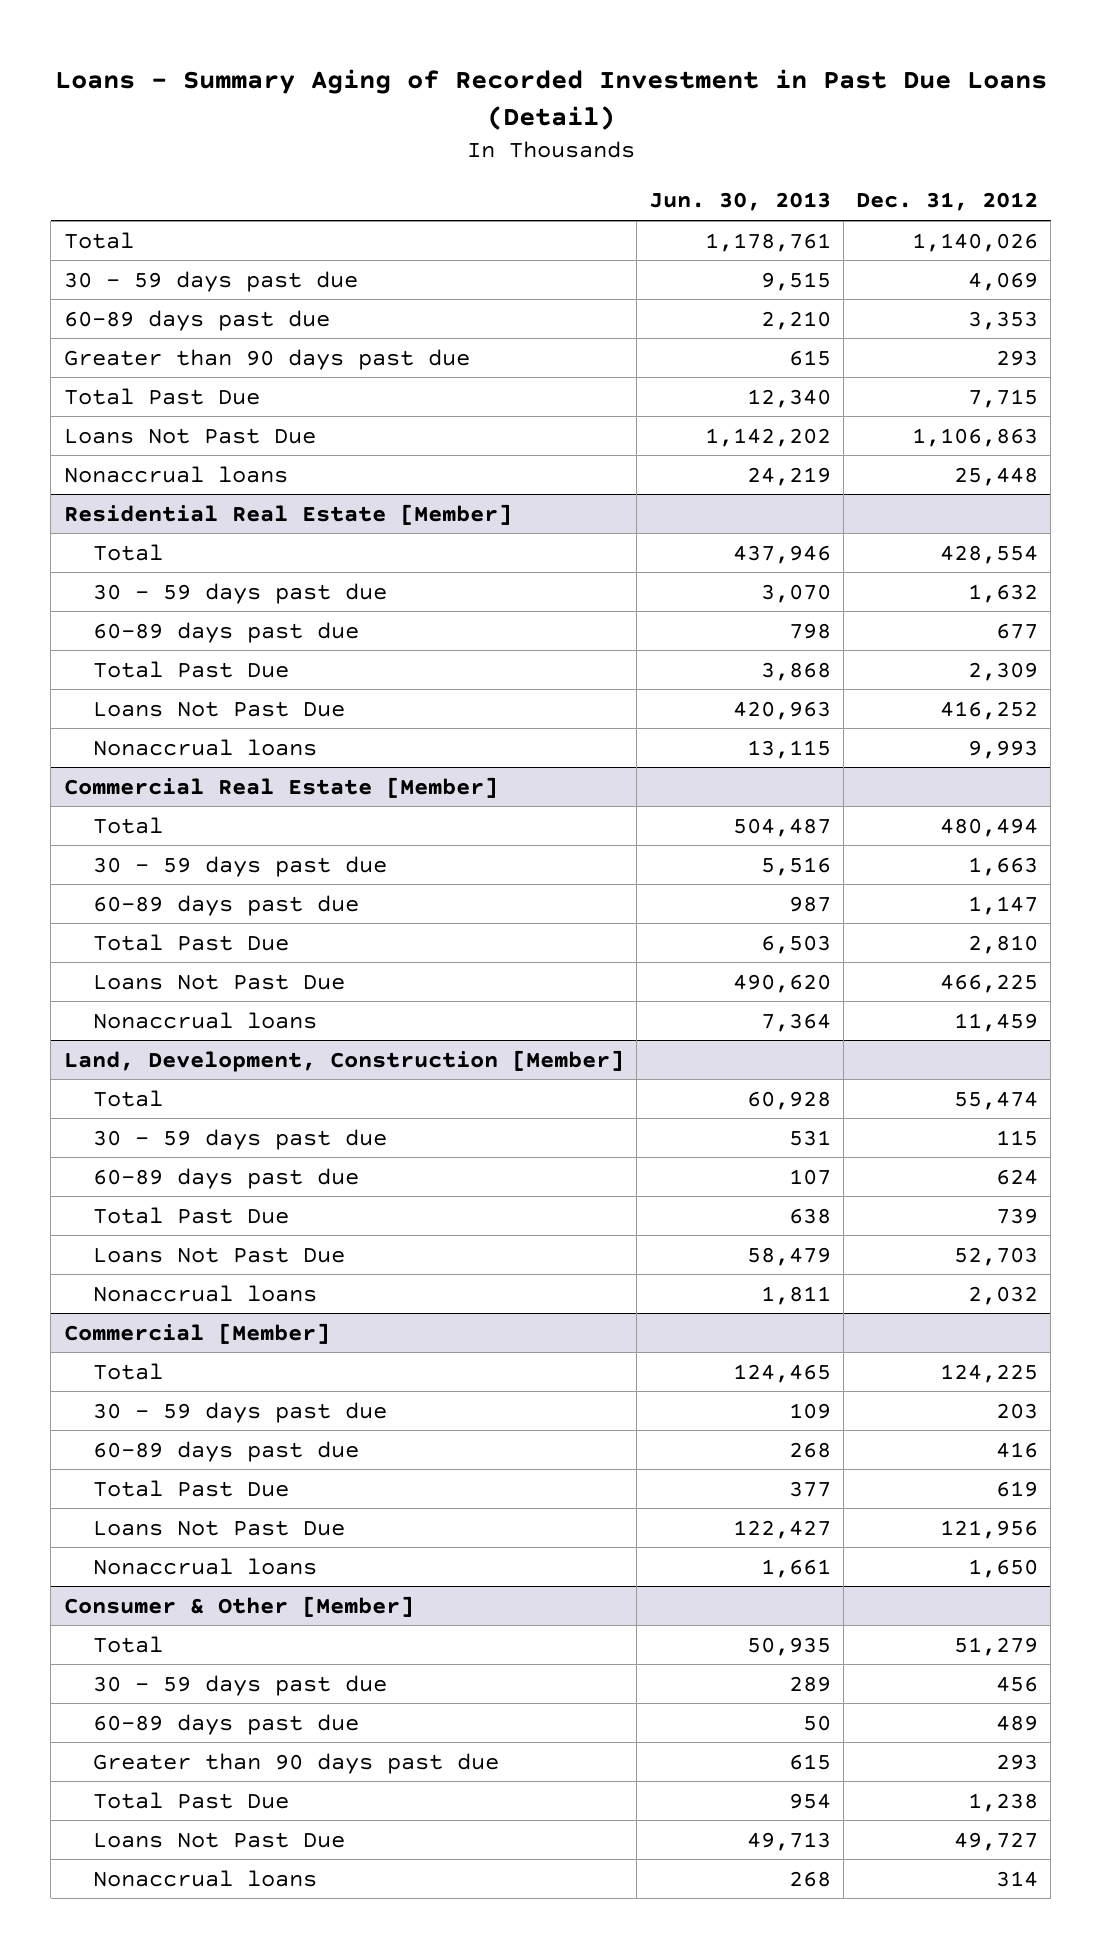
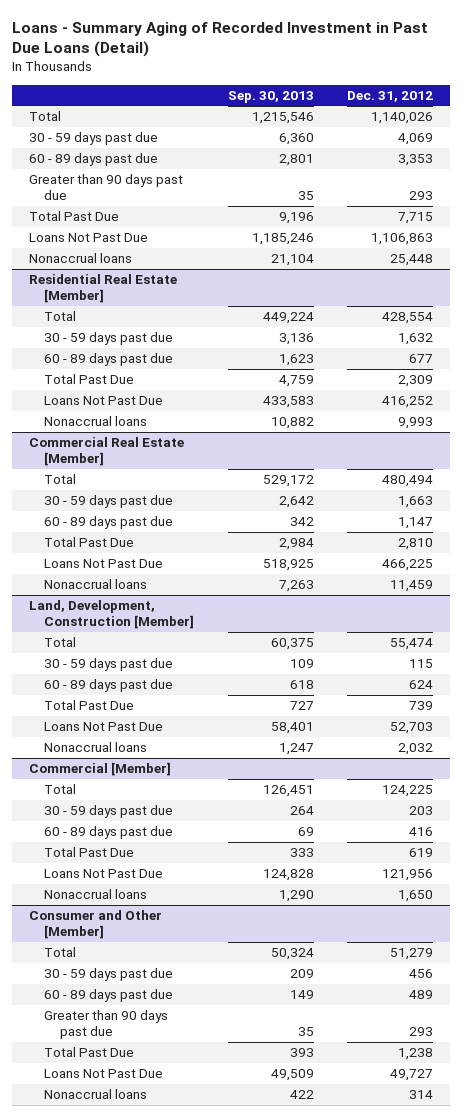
- | Jun. 30, 2013 | Dec. 31, 2012
+ | Sep. 30, 2013 | Dec. 31, 2012
- 60-89 days past due | 2,210 | 3,353
+ 60 - 89 days past due | 2,801 | 3,353
@ Residential Real Estate [Member]
- 60-89 days past due | 798 | 677
+ 60 - 89 days past due | 1,623 | 677
@ Commercial Real Estate [Member]
- 60-89 days past due | 987 | 1,147
+ 60 - 89 days past due | 342 | 1,147
@ Land, Development, Construction [Member]
- 60-89 days past due | 107 | 624
+ 60 - 89 days past due | 618 | 624
@ Commercial [Member]
- 60-89 days past due | 268 | 416
+ 60 - 89 days past due | 69 | 416
- Consumer & Other [Member]
+ Consumer and Other [Member]
- 60-89 days past due | 50 | 489
+ 60 - 89 days past due | 149 | 489

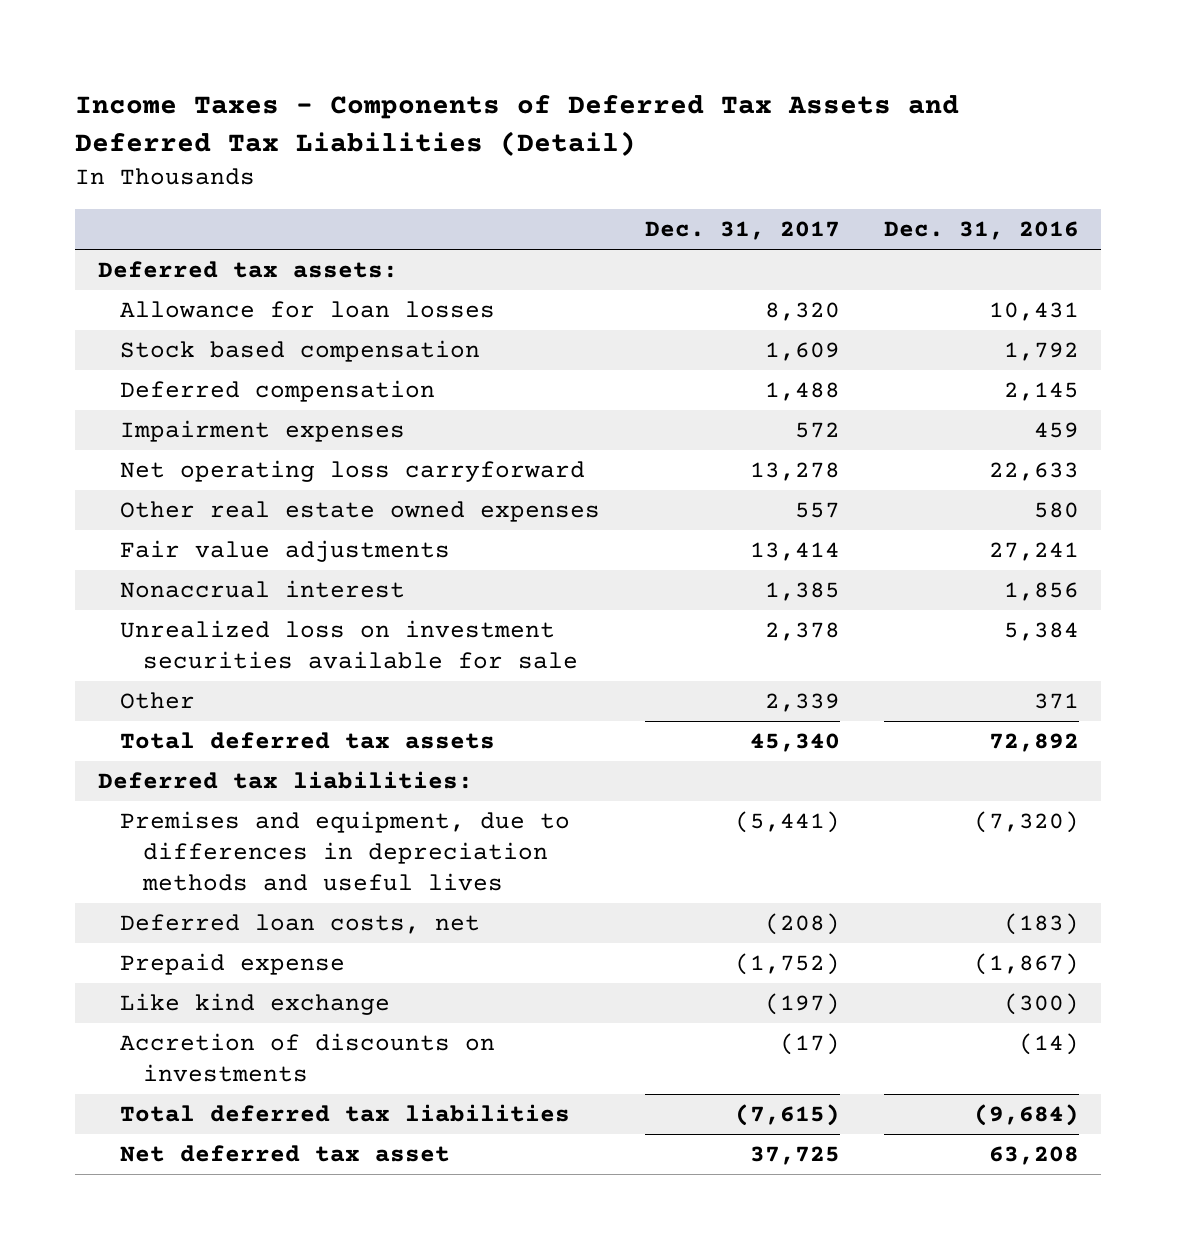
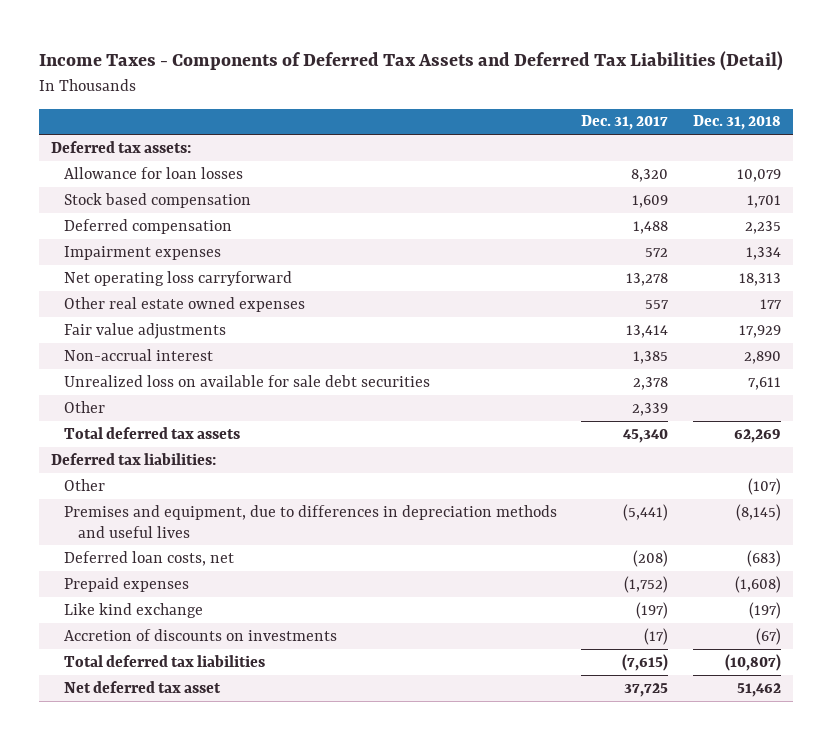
- | Dec. 31, 2017 | Dec. 31, 2016
+ | Dec. 31, 2017 | Dec. 31, 2018
- Nonaccrual interest | 1,385 | 1,856
- Unrealized loss on investment securities available for sale | 2,378 | 5,384
+ Non-accrual interest | 1,385 | 2,890
+ Unrealized loss on available for sale debt securities | 2,378 | 7,611
+ Other | | (107)
- Prepaid expense | (1,752) | (1,867)
+ Prepaid expenses | (1,752) | (1,608)

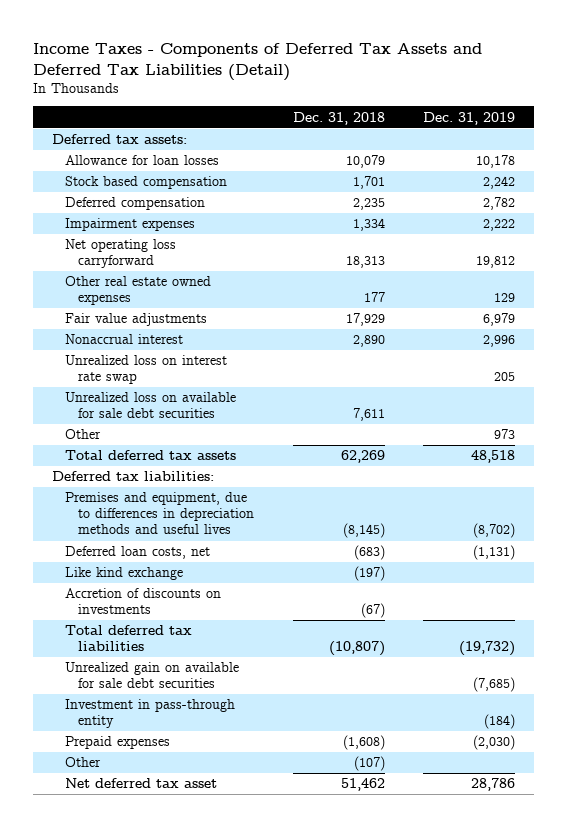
- | Dec. 31, 2017 | Dec. 31, 2018
+ | Dec. 31, 2018 | Dec. 31, 2019
- Non-accrual interest | 1,385 | 2,890
+ Nonaccrual interest | 2,890 | 2,996
+ Unrealized loss on interest rate swap | | 205
+ Unrealized gain on available for sale debt securities | | (7,685)
+ Investment in pass-through entity | | (184)
moved down: Prepaid expenses | (1,608) | (2,030)
moved down: Other | (107) |

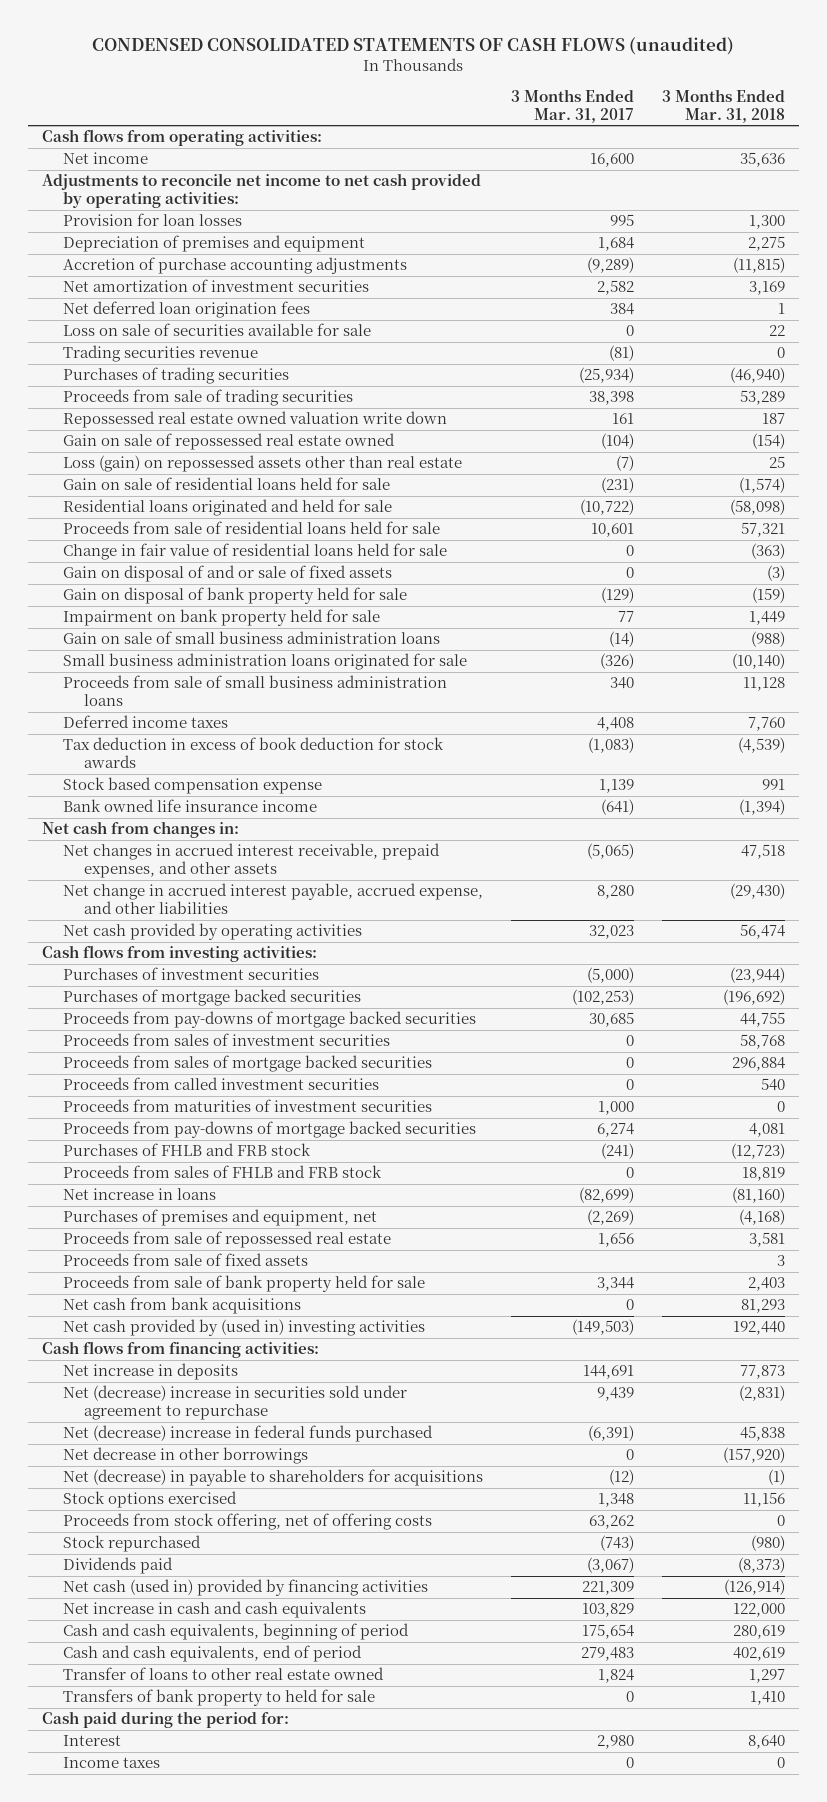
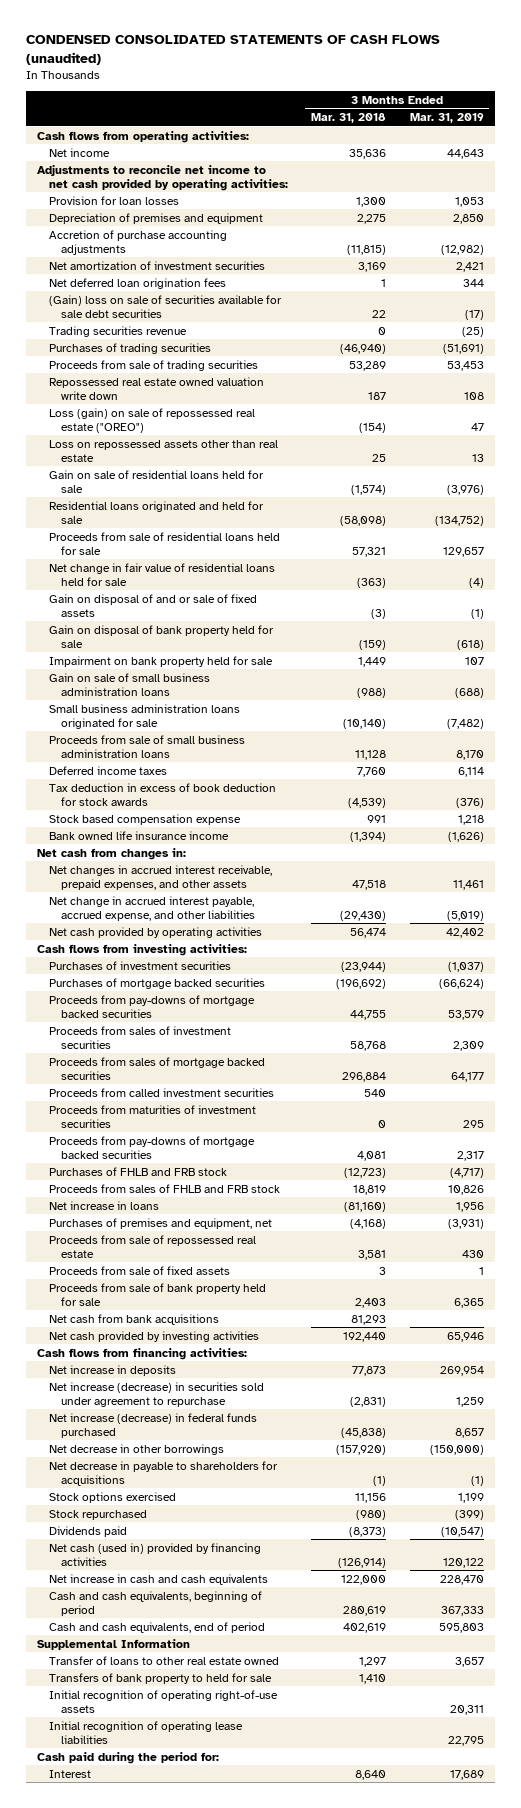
- | 3 Months Ended Mar. 31, 2017 | 3 Months Ended Mar. 31, 2018
+ | 3 Months Ended Mar. 31, 2018 | 3 Months Ended Mar. 31, 2019
- Loss on sale of securities available for sale | 0 | 22
+ (Gain) loss on sale of securities available for sale debt securities | 22 | (17)
- Gain on sale of repossessed real estate owned | (104) | (154)
- Loss (gain) on repossessed assets other than real estate | (7) | 25
+ Loss (gain) on sale of repossessed real estate ("OREO") | (154) | 47
+ Loss on repossessed assets other than real estate | 25 | 13
- Change in fair value of residential loans held for sale | 0 | (363)
+ Net change in fair value of residential loans held for sale | (363) | (4)
- Net cash provided by (used in) investing activities | (149,503) | 192,440
+ Net cash provided by investing activities | 192,440 | 65,946
- Net (decrease) increase in securities sold under agreement to repurchase | 9,439 | (2,831)
- Net (decrease) increase in federal funds purchased | (6,391) | 45,838
+ Net increase (decrease) in securities sold under agreement to repurchase | (2,831) | 1,259
+ Net increase (decrease) in federal funds purchased | (45,838) | 8,657
- Net (decrease) in payable to shareholders for acquisitions | (12) | (1)
+ Net decrease in payable to shareholders for acquisitions | (1) | (1)
- Proceeds from stock offering, net of offering costs | 63,262 | 0
+ Supplemental Information
+ Initial recognition of operating right-of-use assets | | 20,311
+ Initial recognition of operating lease liabilities | | 22,795
- Income taxes | 0 | 0

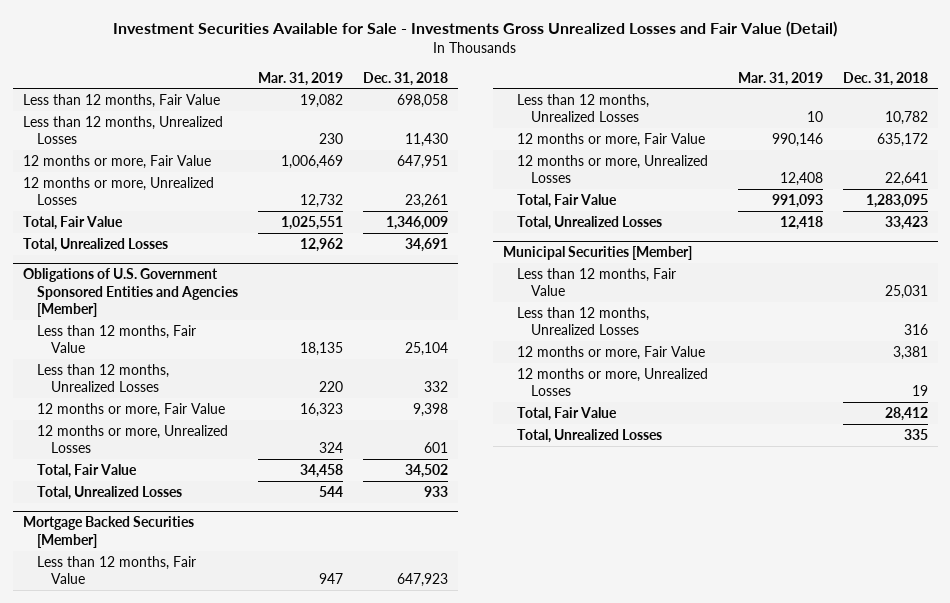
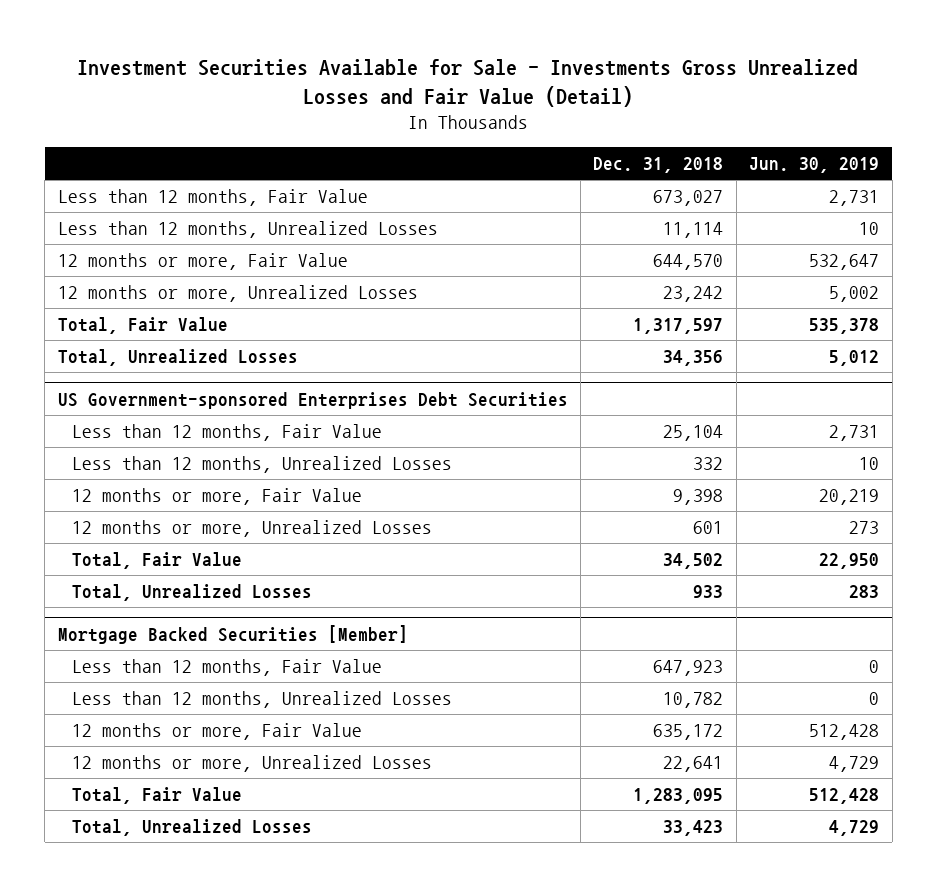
- | Mar. 31, 2019 | Dec. 31, 2018
+ | Dec. 31, 2018 | Jun. 30, 2019
- Less than 12 months, Fair Value | 19,082 | 698,058
- Less than 12 months, Unrealized Losses | 230 | 11,430
- 12 months or more, Fair Value | 1,006,469 | 647,951
- 12 months or more, Unrealized Losses | 12,732 | 23,261
- Total, Fair Value | 1,025,551 | 1,346,009
- Total, Unrealized Losses | 12,962 | 34,691
- Obligations of U.S. Government Sponsored Entities and Agencies [Member]
+ Less than 12 months, Fair Value | 673,027 | 2,731
+ Less than 12 months, Unrealized Losses | 11,114 | 10
+ 12 months or more, Fair Value | 644,570 | 532,647
+ 12 months or more, Unrealized Losses | 23,242 | 5,002
+ Total, Fair Value | 1,317,597 | 535,378
+ Total, Unrealized Losses | 34,356 | 5,012
+ US Government-sponsored Enterprises Debt Securities
- Municipal Securities [Member]
- Less than 12 months, Fair Value | | 25,031
- Less than 12 months, Unrealized Losses | | 316
- 12 months or more, Fair Value | | 3,381
- 12 months or more, Unrealized Losses | | 19
- Total, Fair Value | | 28,412
- Total, Unrealized Losses | | 335

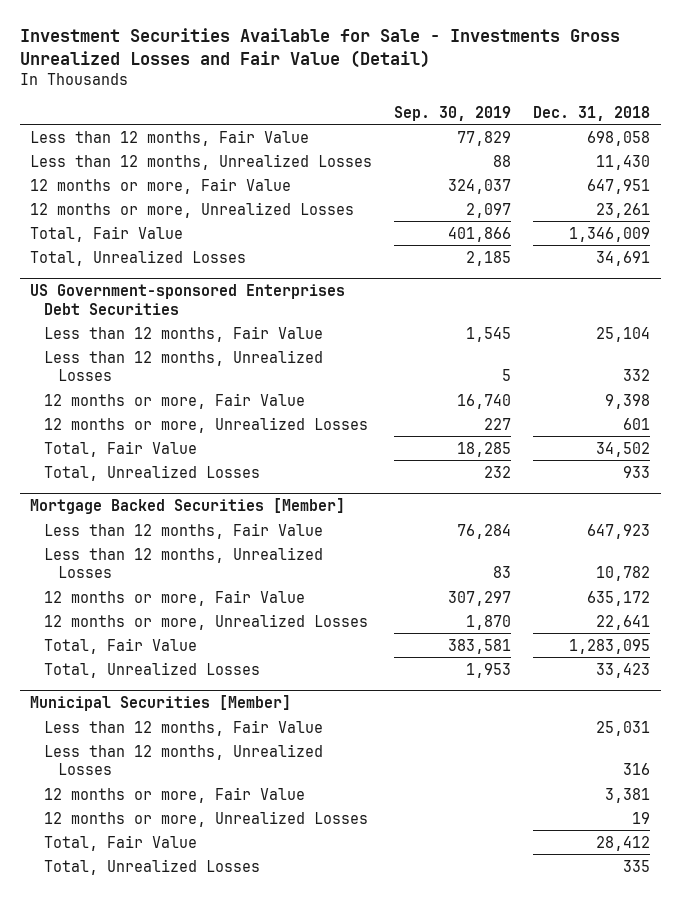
- | Dec. 31, 2018 | Jun. 30, 2019
+ | Sep. 30, 2019 | Dec. 31, 2018
- Less than 12 months, Fair Value | 673,027 | 2,731
- Less than 12 months, Unrealized Losses | 11,114 | 10
- 12 months or more, Fair Value | 644,570 | 532,647
- 12 months or more, Unrealized Losses | 23,242 | 5,002
- Total, Fair Value | 1,317,597 | 535,378
- Total, Unrealized Losses | 34,356 | 5,012
+ Less than 12 months, Fair Value | 77,829 | 698,058
+ Less than 12 months, Unrealized Losses | 88 | 11,430
+ 12 months or more, Fair Value | 324,037 | 647,951
+ 12 months or more, Unrealized Losses | 2,097 | 23,261
+ Total, Fair Value | 401,866 | 1,346,009
+ Total, Unrealized Losses | 2,185 | 34,691
+ Municipal Securities [Member]
+ Less than 12 months, Fair Value | | 25,031
+ Less than 12 months, Unrealized Losses | | 316
+ 12 months or more, Fair Value | | 3,381
+ 12 months or more, Unrealized Losses | | 19
+ Total, Fair Value | | 28,412
+ Total, Unrealized Losses | | 335

